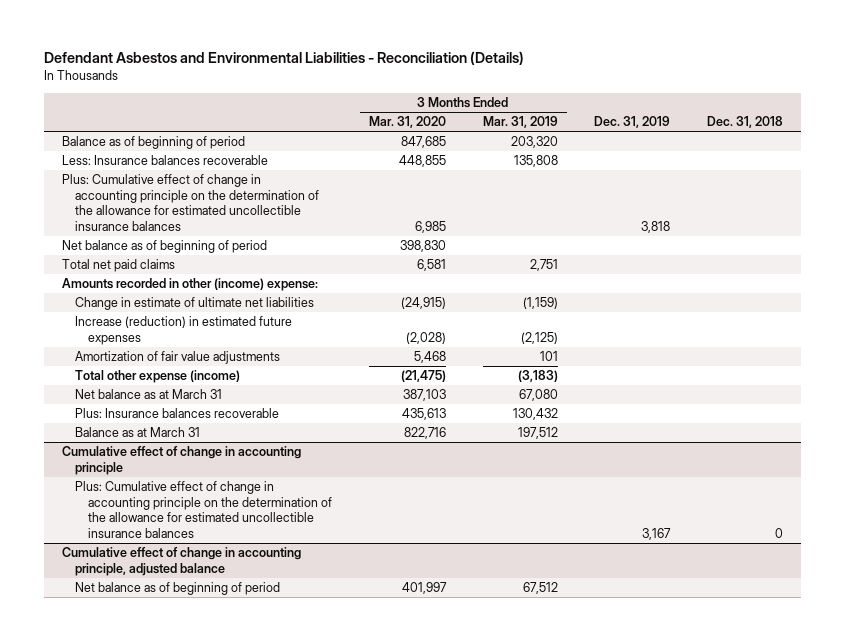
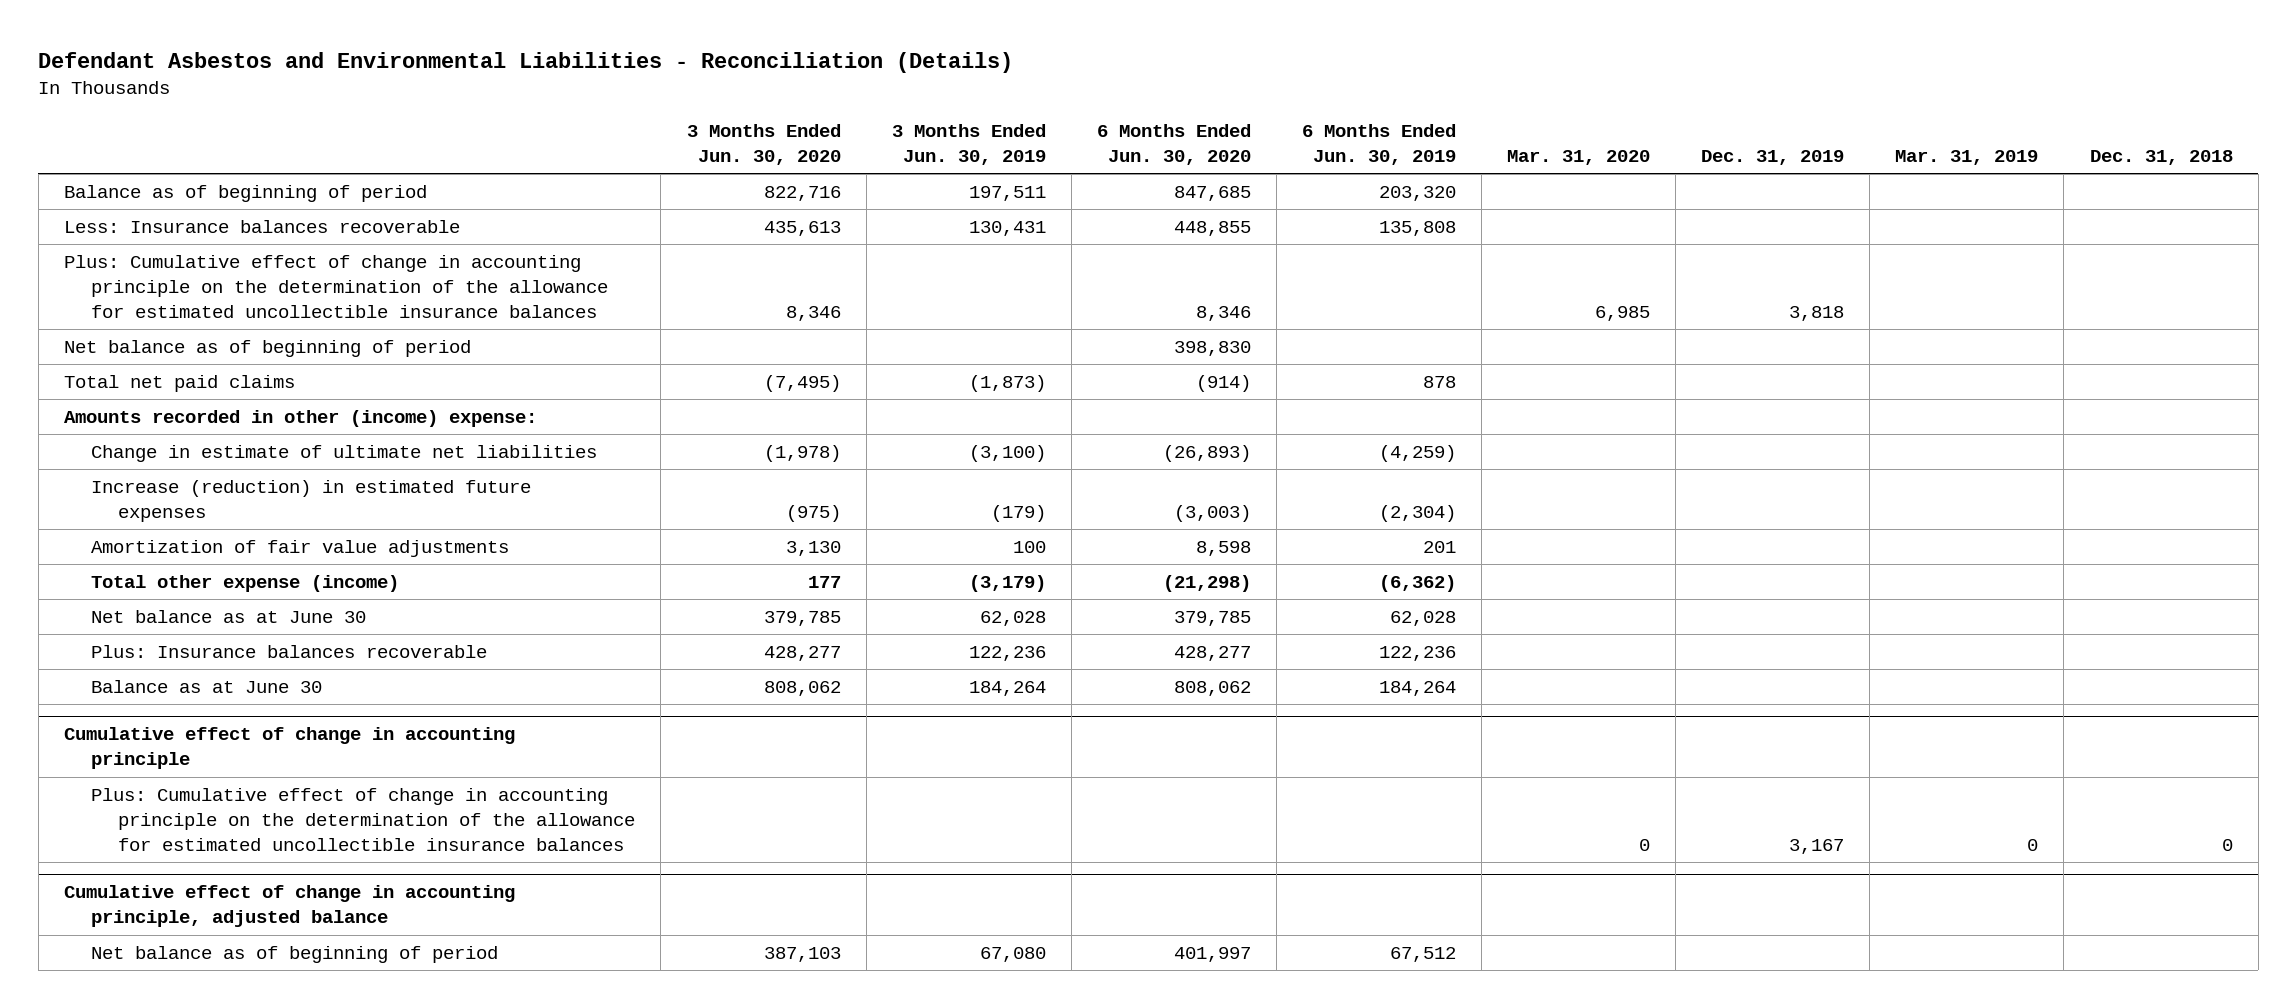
- | 3 Months Ended Mar. 31, 2020 | 3 Months Ended Mar. 31, 2019 | Dec. 31, 2019 | Dec. 31, 2018
+ | 3 Months Ended Jun. 30, 2020 | 3 Months Ended Jun. 30, 2019 | 6 Months Ended Jun. 30, 2020 | 6 Months Ended Jun. 30, 2019 | Mar. 31, 2020 | Dec. 31, 2019 | Mar. 31, 2019 | Dec. 31, 2018
- Net balance as at March 31 | 387,103 | 67,080 | |
+ Net balance as at June 30 | 379,785 | 62,028 | 379,785 | 62,028 | | | |
- Balance as at March 31 | 822,716 | 197,512 | |
+ Balance as at June 30 | 808,062 | 184,264 | 808,062 | 184,264 | | | |

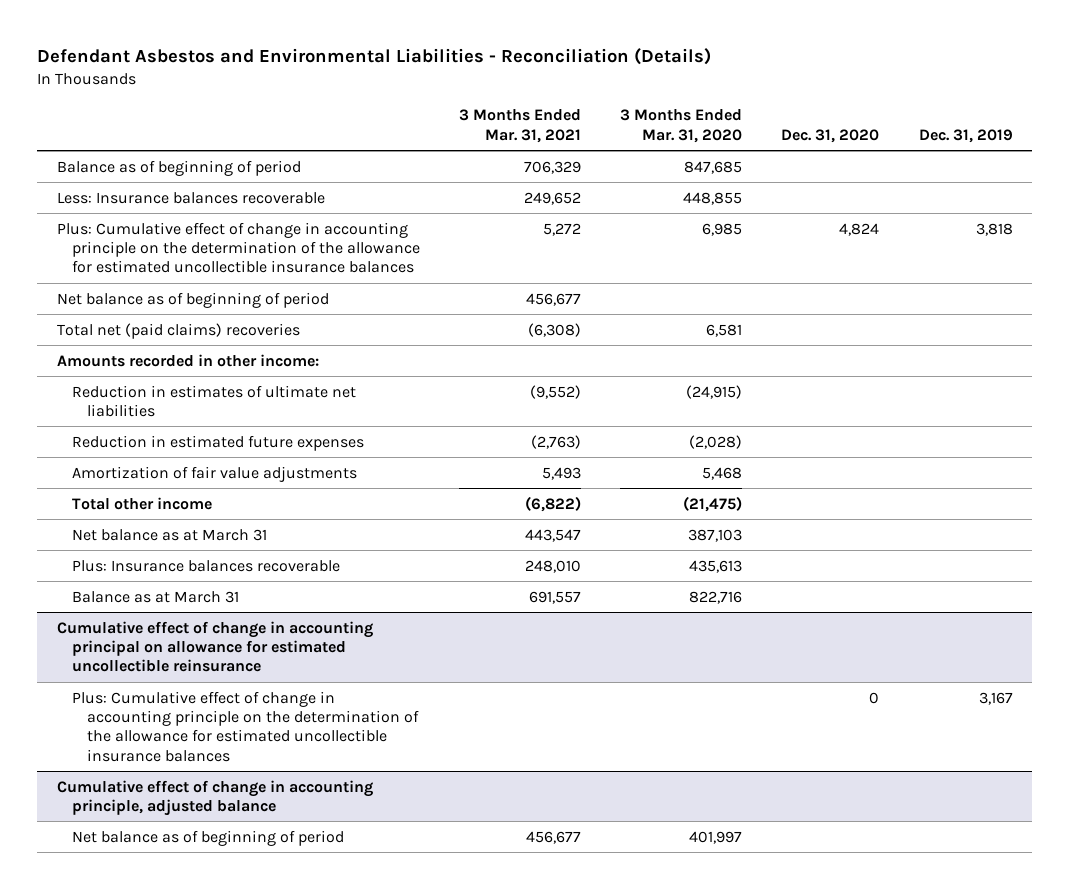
- | 3 Months Ended Jun. 30, 2020 | 3 Months Ended Jun. 30, 2019 | 6 Months Ended Jun. 30, 2020 | 6 Months Ended Jun. 30, 2019 | Mar. 31, 2020 | Dec. 31, 2019 | Mar. 31, 2019 | Dec. 31, 2018
+ | 3 Months Ended Mar. 31, 2021 | 3 Months Ended Mar. 31, 2020 | Dec. 31, 2020 | Dec. 31, 2019
- Total net paid claims | (7,495) | (1,873) | (914) | 878 | | | |
- Amounts recorded in other (income) expense:
- Change in estimate of ultimate net liabilities | (1,978) | (3,100) | (26,893) | (4,259) | | | |
- Increase (reduction) in estimated future expenses | (975) | (179) | (3,003) | (2,304) | | | |
+ Total net (paid claims) recoveries | (6,308) | 6,581 | |
+ Amounts recorded in other income:
+ Reduction in estimates of ultimate net liabilities | (9,552) | (24,915) | |
+ Reduction in estimated future expenses | (2,763) | (2,028) | |
- Total other expense (income) | 177 | (3,179) | (21,298) | (6,362) | | | |
- Net balance as at June 30 | 379,785 | 62,028 | 379,785 | 62,028 | | | |
+ Total other income | (6,822) | (21,475) | |
+ Net balance as at March 31 | 443,547 | 387,103 | |
- Balance as at June 30 | 808,062 | 184,264 | 808,062 | 184,264 | | | |
- Cumulative effect of change in accounting principle
+ Balance as at March 31 | 691,557 | 822,716 | |
+ Cumulative effect of change in accounting principal on allowance for estimated uncollectible reinsurance

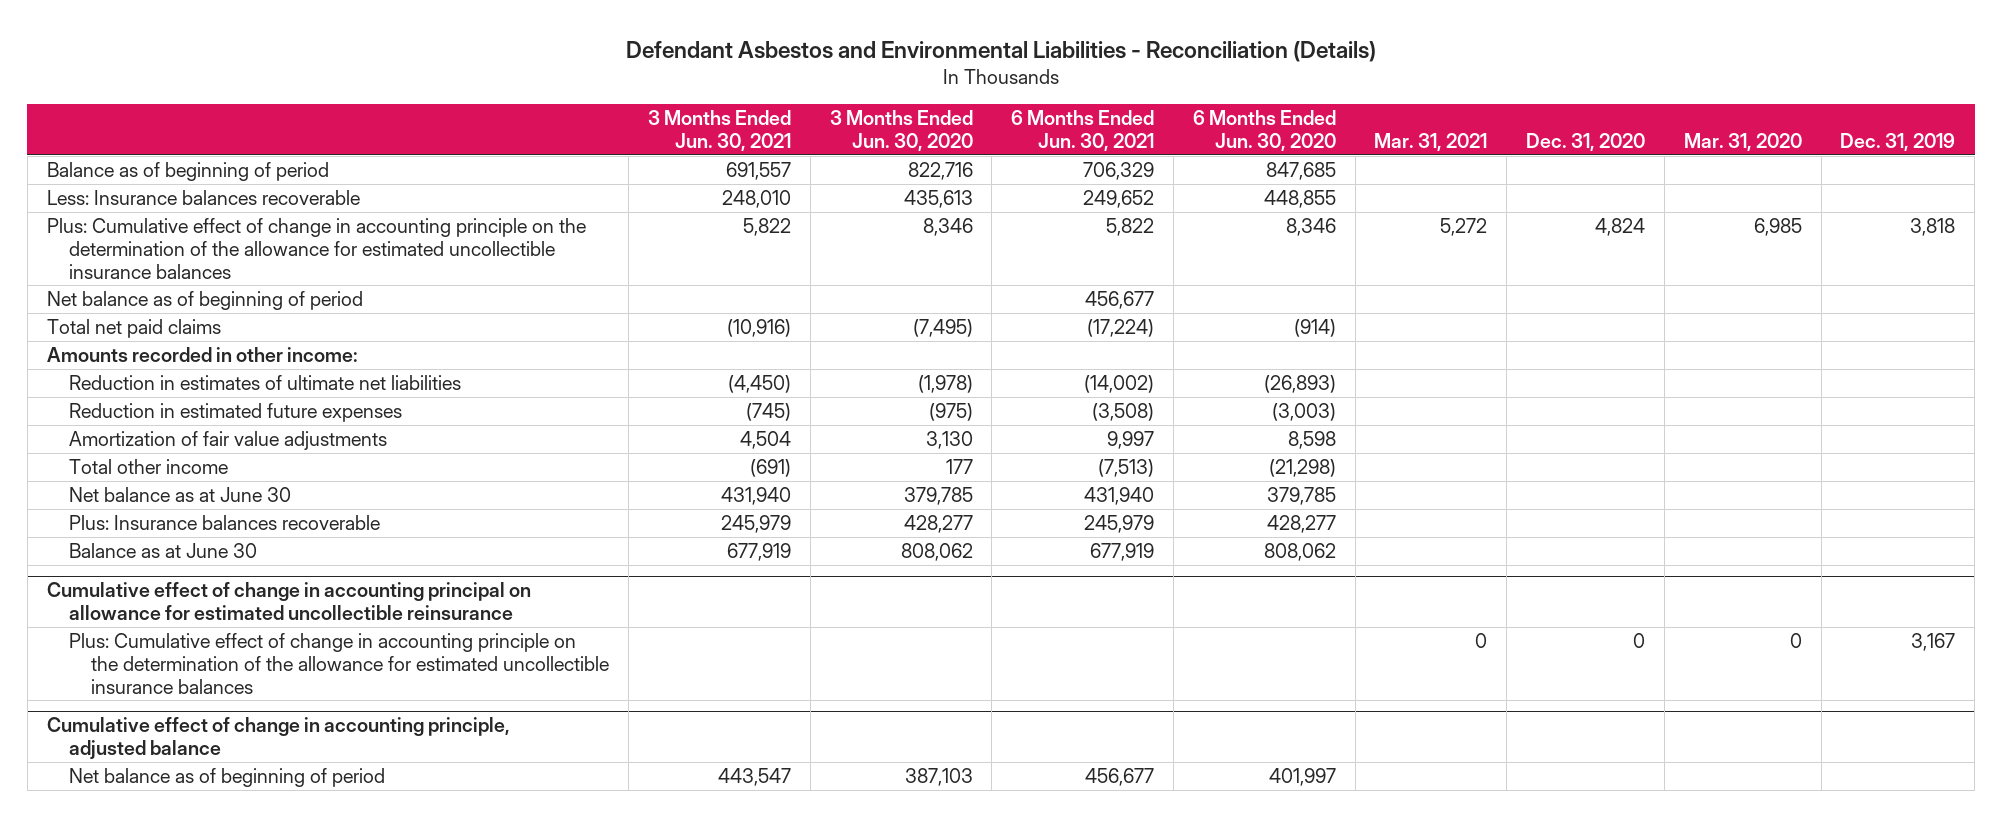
- | 3 Months Ended Mar. 31, 2021 | 3 Months Ended Mar. 31, 2020 | Dec. 31, 2020 | Dec. 31, 2019
+ | 3 Months Ended Jun. 30, 2021 | 3 Months Ended Jun. 30, 2020 | 6 Months Ended Jun. 30, 2021 | 6 Months Ended Jun. 30, 2020 | Mar. 31, 2021 | Dec. 31, 2020 | Mar. 31, 2020 | Dec. 31, 2019
- Total net (paid claims) recoveries | (6,308) | 6,581 | |
+ Total net paid claims | (10,916) | (7,495) | (17,224) | (914) | | | |
- Net balance as at March 31 | 443,547 | 387,103 | |
+ Net balance as at June 30 | 431,940 | 379,785 | 431,940 | 379,785 | | | |
- Balance as at March 31 | 691,557 | 822,716 | |
+ Balance as at June 30 | 677,919 | 808,062 | 677,919 | 808,062 | | | |

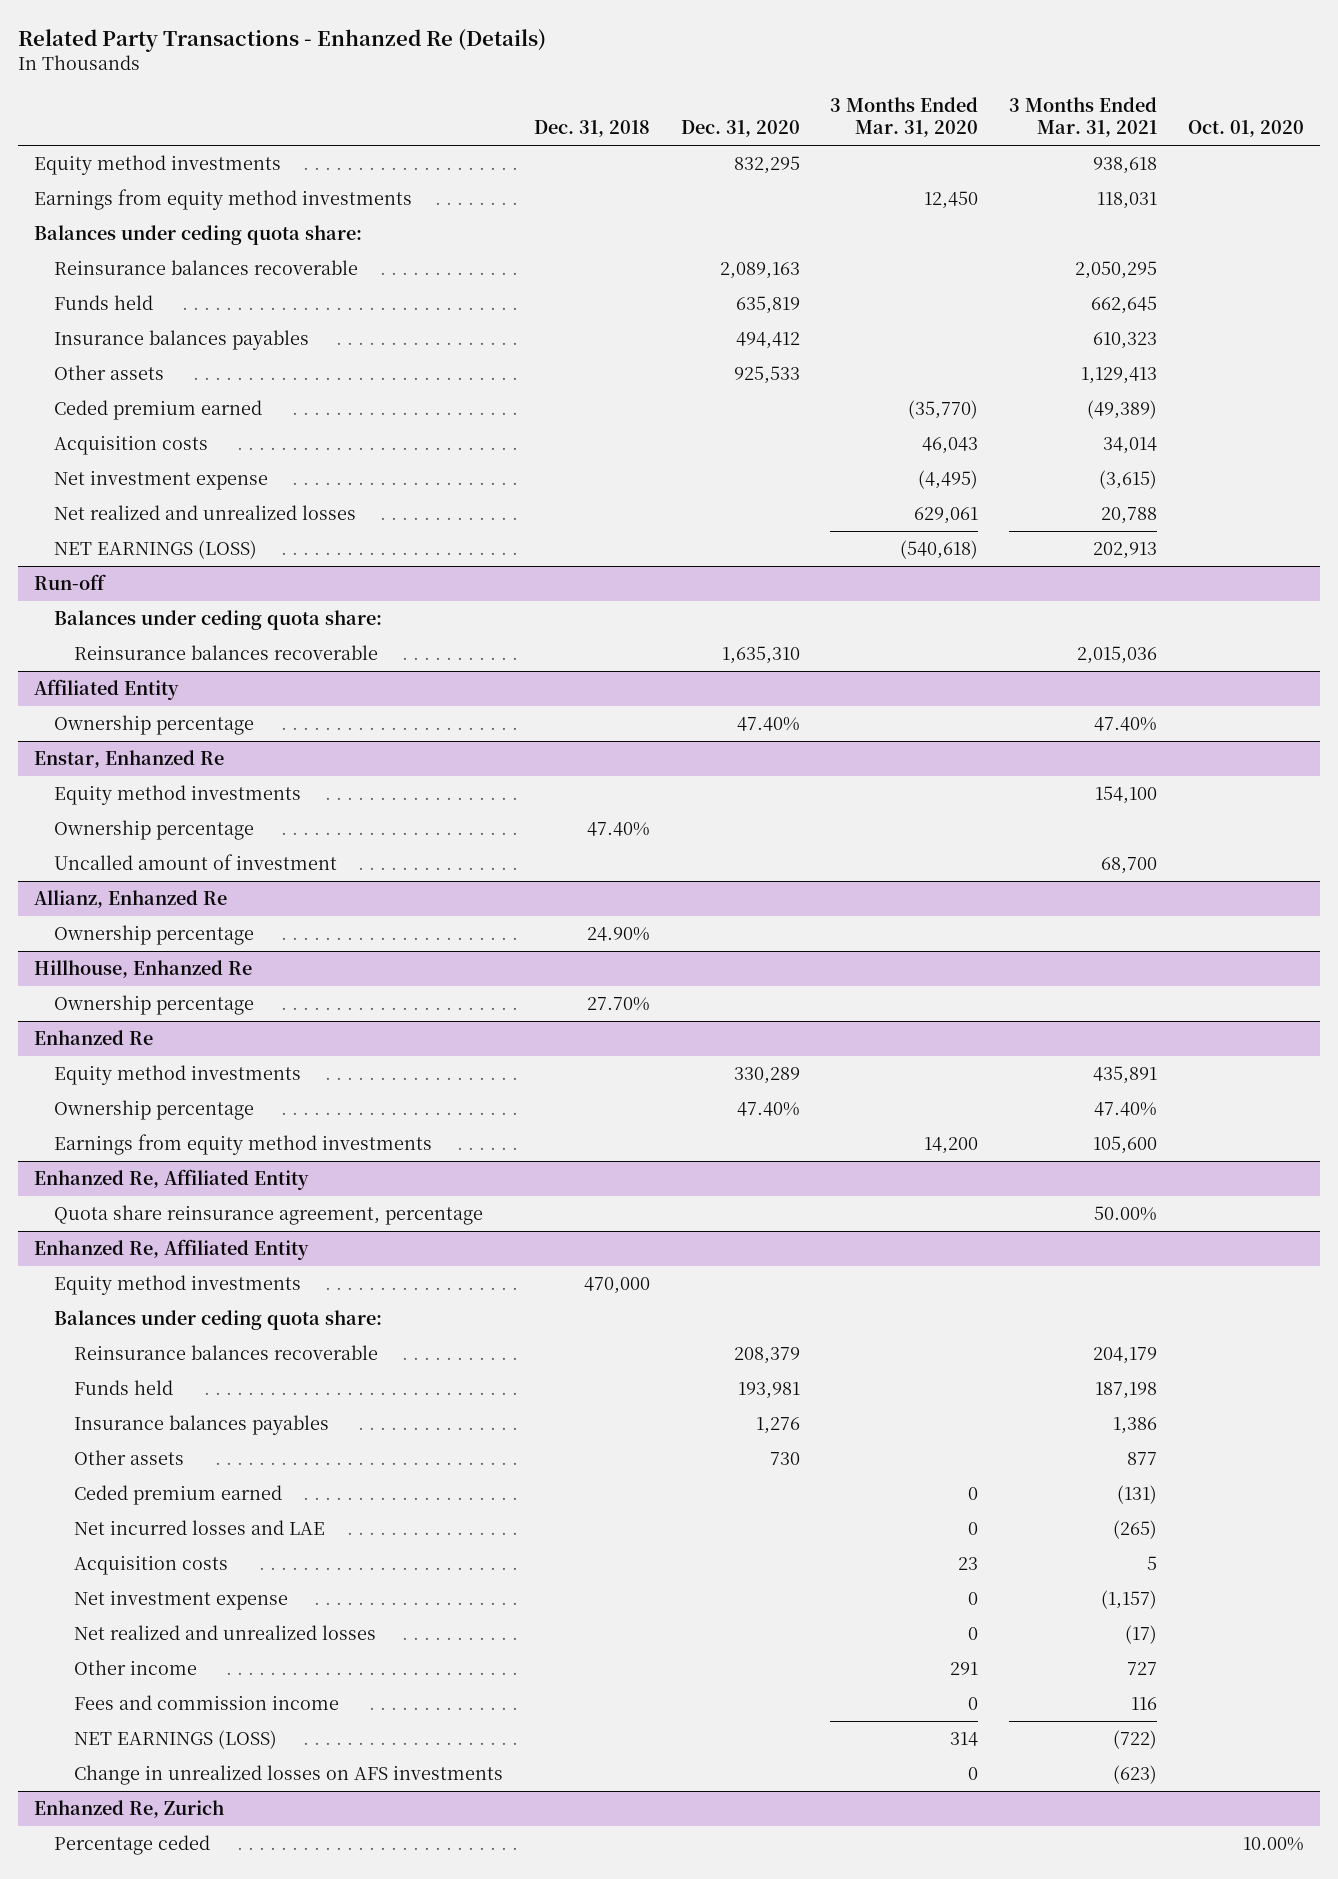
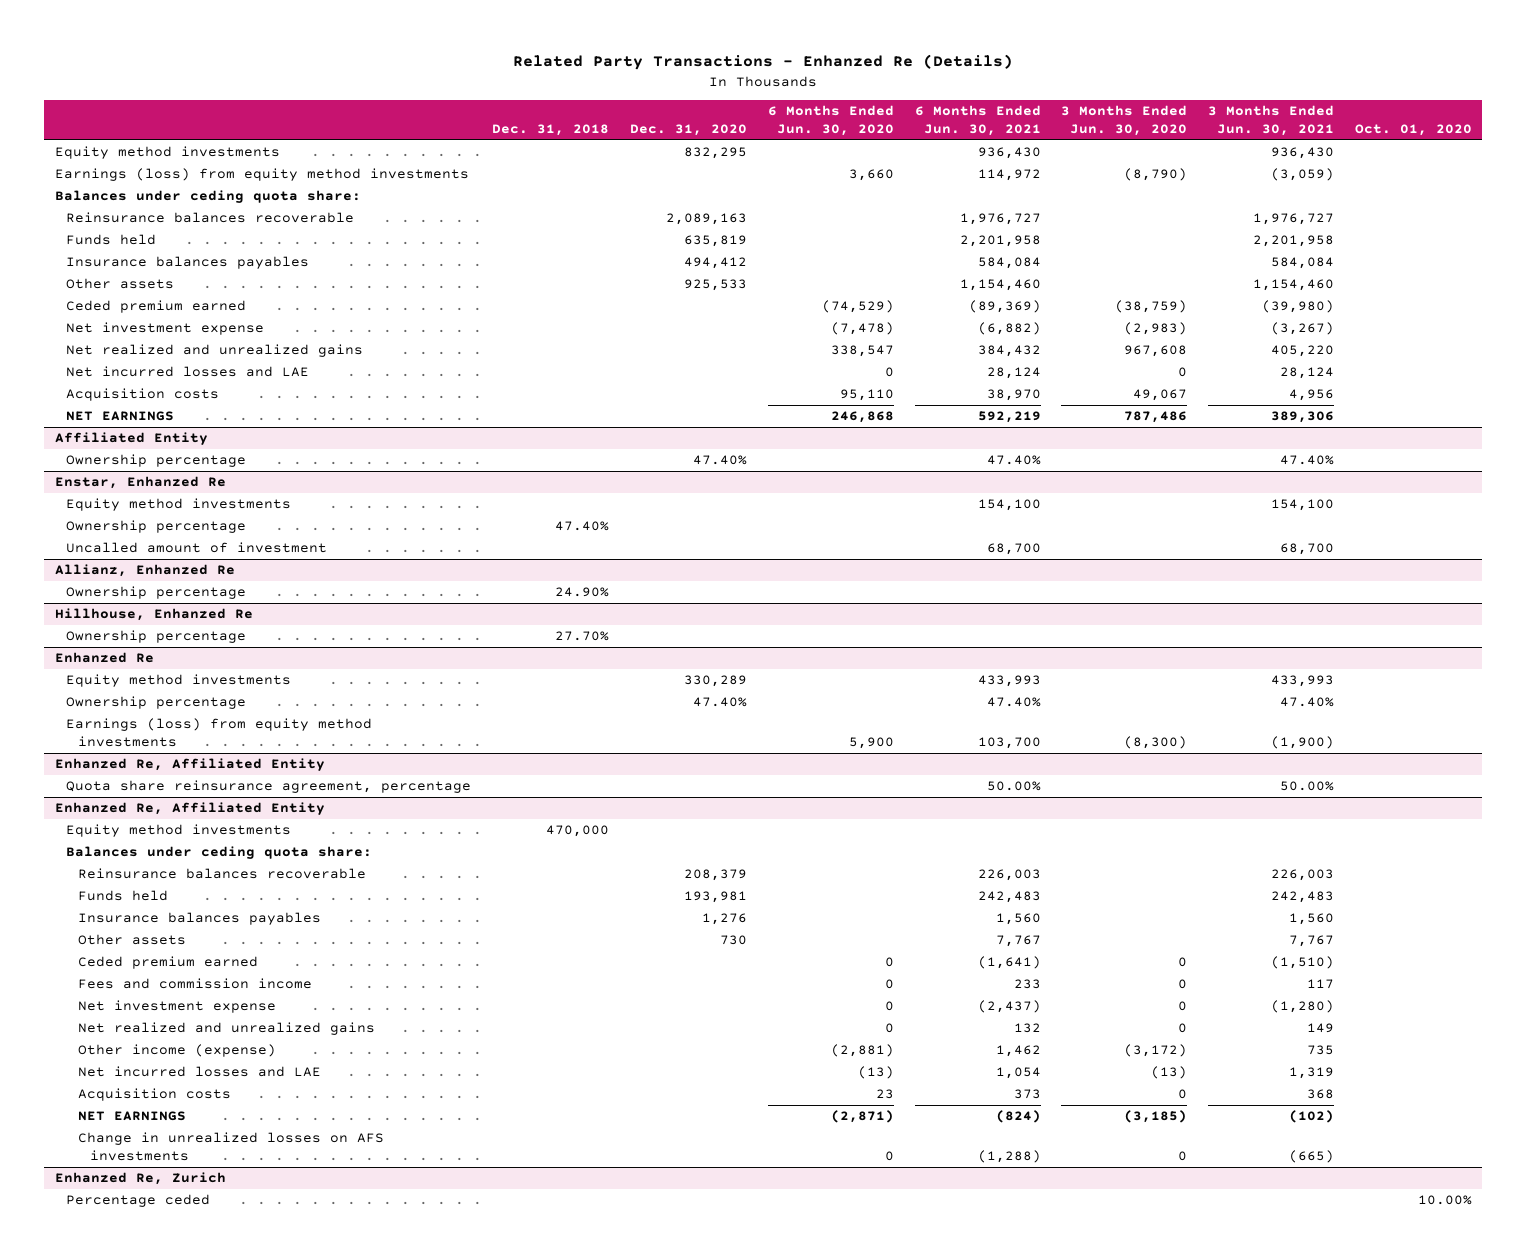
- | Dec. 31, 2018 | Dec. 31, 2020 | 3 Months Ended Mar. 31, 2020 | 3 Months Ended Mar. 31, 2021 | Oct. 01, 2020
+ | Dec. 31, 2018 | Dec. 31, 2020 | 6 Months Ended Jun. 30, 2020 | 6 Months Ended Jun. 30, 2021 | 3 Months Ended Jun. 30, 2020 | 3 Months Ended Jun. 30, 2021 | Oct. 01, 2020
- Earnings from equity method investments | | | 12,450 | 118,031 |
+ Earnings (loss) from equity method investments | | | 3,660 | 114,972 | (8,790) | (3,059) |
- Net realized and unrealized losses | | | 629,061 | 20,788 |
- NET EARNINGS (LOSS) | | | (540,618) | 202,913 |
- Run-off
- Balances under ceding quota share:
- Reinsurance balances recoverable | | 1,635,310 | | 2,015,036 |
+ Net realized and unrealized gains | | | 338,547 | 384,432 | 967,608 | 405,220 |
+ Net incurred losses and LAE | | | 0 | 28,124 | 0 | 28,124 |
moved down: Acquisition costs | | | 95,110 | 38,970 | 49,067 | 4,956 |
+ NET EARNINGS | | | 246,868 | 592,219 | 787,486 | 389,306 |
@ Enhanzed Re
- Earnings from equity method investments | | | 14,200 | 105,600 |
+ Earnings (loss) from equity method investments | | | 5,900 | 103,700 | (8,300) | (1,900) |
@ Enhanzed Re, Affiliated Entity
moved up: Fees and commission income | | | 0 | 233 | 0 | 117 |
moved up: Net investment expense | | | 0 | (2,437) | 0 | (1,280) |
+ Net realized and unrealized gains | | | 0 | 132 | 0 | 149 |
+ Other income (expense) | | | (2,881) | 1,462 | (3,172) | 735 |
- Net realized and unrealized losses | | | 0 | (17) |
- Other income | | | 291 | 727 |
- NET EARNINGS (LOSS) | | | 314 | (722) |
+ NET EARNINGS | | | (2,871) | (824) | (3,185) | (102) |

